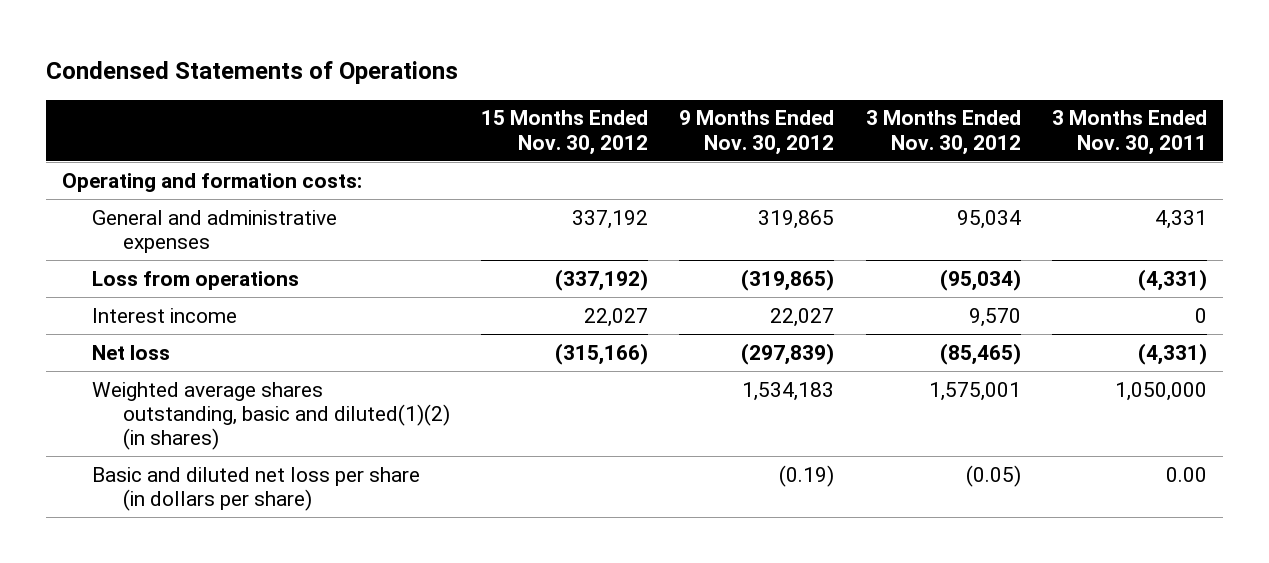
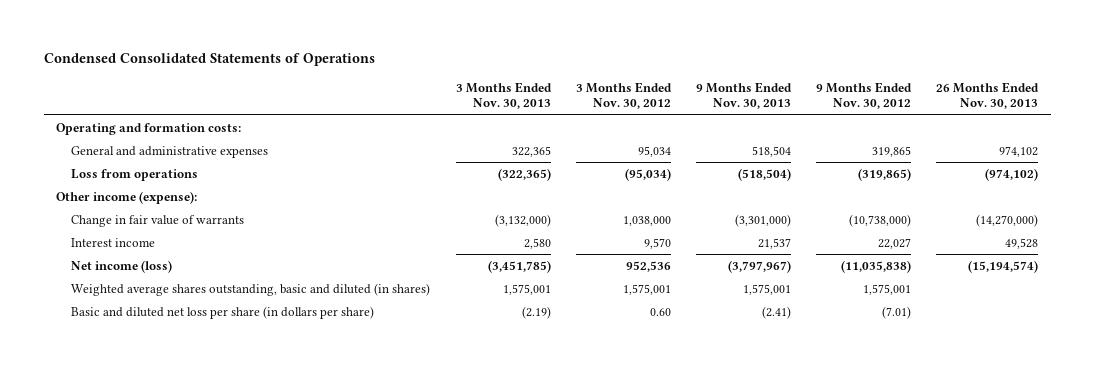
- Condensed Statements of Operations
+ Condensed Consolidated Statements of Operations
- | 15 Months Ended Nov. 30, 2012 | 9 Months Ended Nov. 30, 2012 | 3 Months Ended Nov. 30, 2012 | 3 Months Ended Nov. 30, 2011
+ | 3 Months Ended Nov. 30, 2013 | 3 Months Ended Nov. 30, 2012 | 9 Months Ended Nov. 30, 2013 | 9 Months Ended Nov. 30, 2012 | 26 Months Ended Nov. 30, 2013
+ Other income (expense):
+ Change in fair value of warrants | (3,132,000) | 1,038,000 | (3,301,000) | (10,738,000) | (14,270,000)
- Net loss | (315,166) | (297,839) | (85,465) | (4,331)
- Weighted average shares outstanding, basic and diluted(1)(2) (in shares) | | 1,534,183 | 1,575,001 | 1,050,000
- Basic and diluted net loss per share (in dollars per share) | | (0.19) | (0.05) | 0.00
+ Net income (loss) | (3,451,785) | 952,536 | (3,797,967) | (11,035,838) | (15,194,574)
+ Weighted average shares outstanding, basic and diluted (in shares) | 1,575,001 | 1,575,001 | 1,575,001 | 1,575,001 |
+ Basic and diluted net loss per share (in dollars per share) | (2.19) | 0.60 | (2.41) | (7.01) |

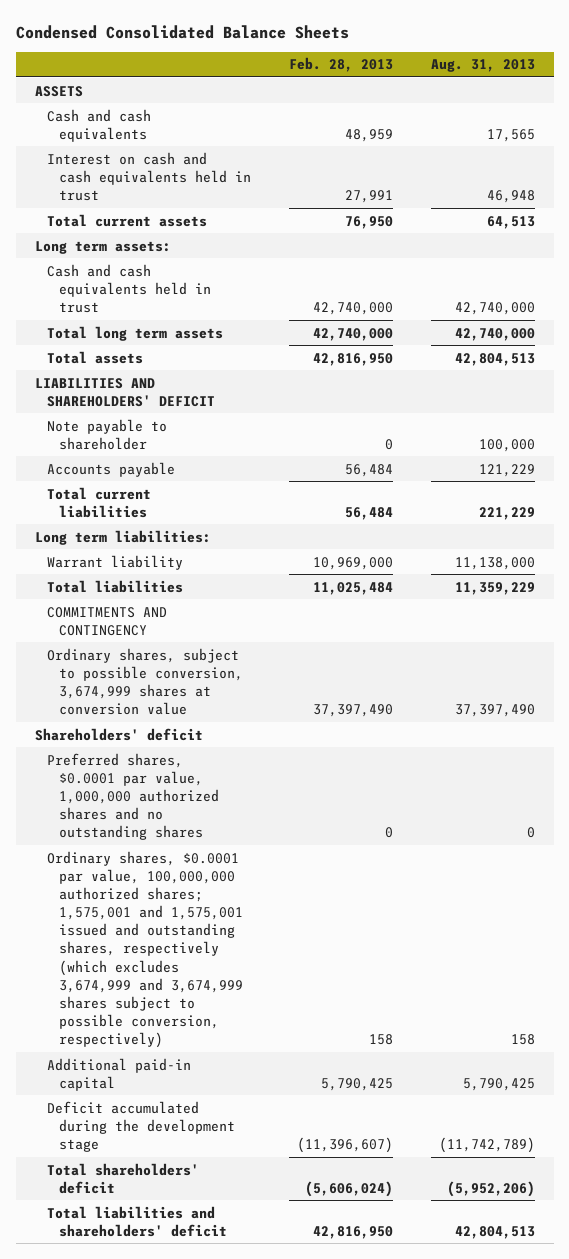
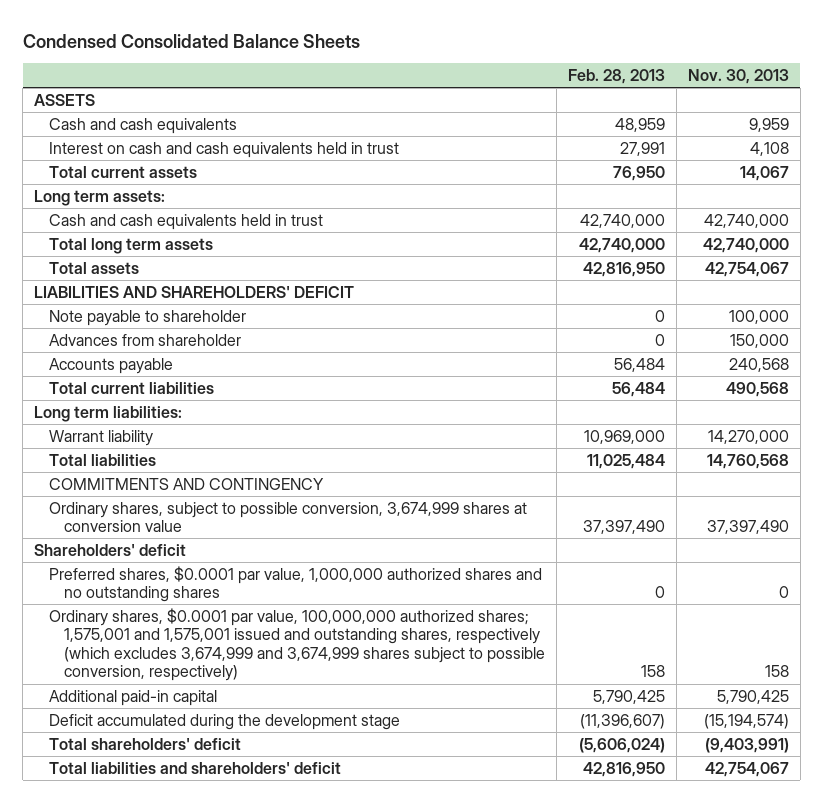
- | Feb. 28, 2013 | Aug. 31, 2013
+ | Feb. 28, 2013 | Nov. 30, 2013
+ Advances from shareholder | 0 | 150,000

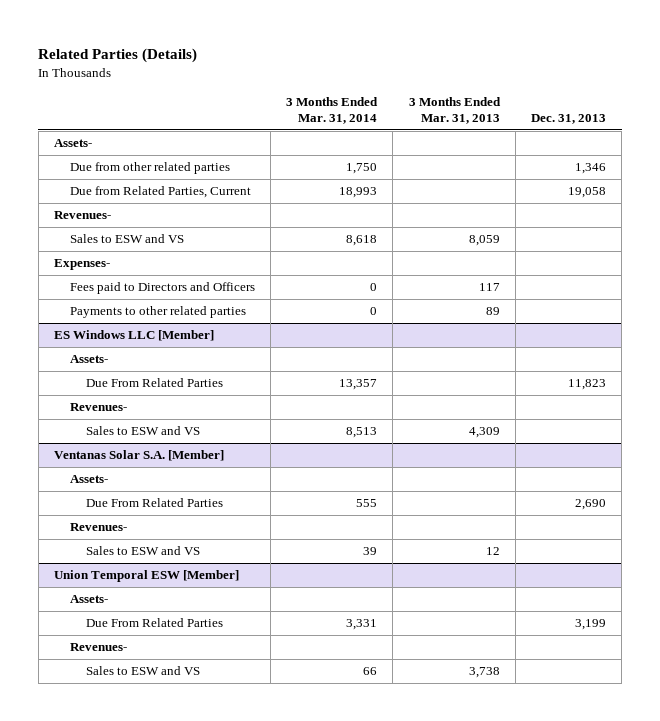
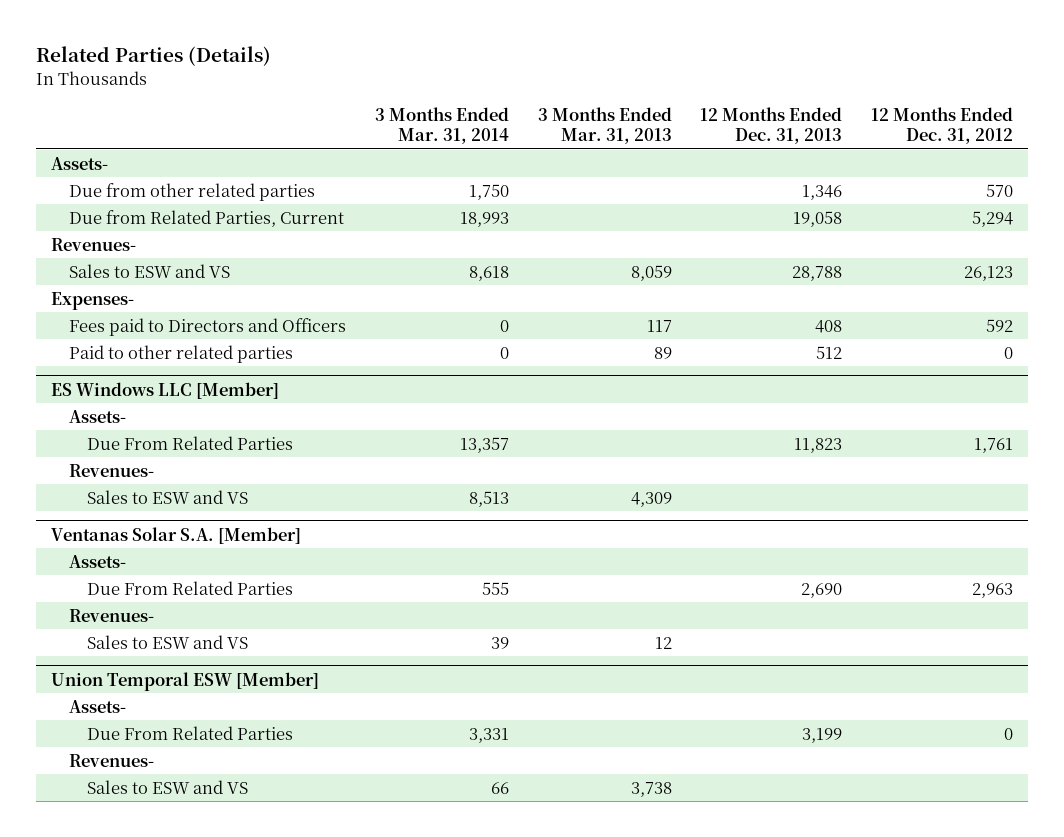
- | 3 Months Ended Mar. 31, 2014 | 3 Months Ended Mar. 31, 2013 | Dec. 31, 2013
+ | 3 Months Ended Mar. 31, 2014 | 3 Months Ended Mar. 31, 2013 | 12 Months Ended Dec. 31, 2013 | 12 Months Ended Dec. 31, 2012
- Payments to other related parties | 0 | 89 |
+ Paid to other related parties | 0 | 89 | 512 | 0

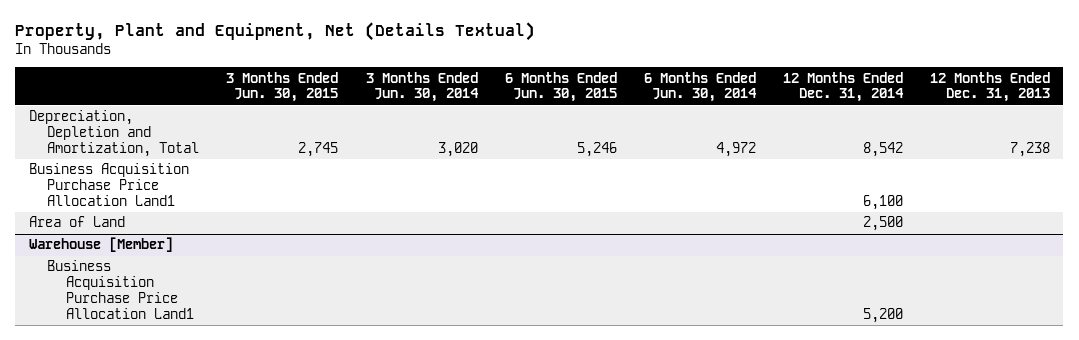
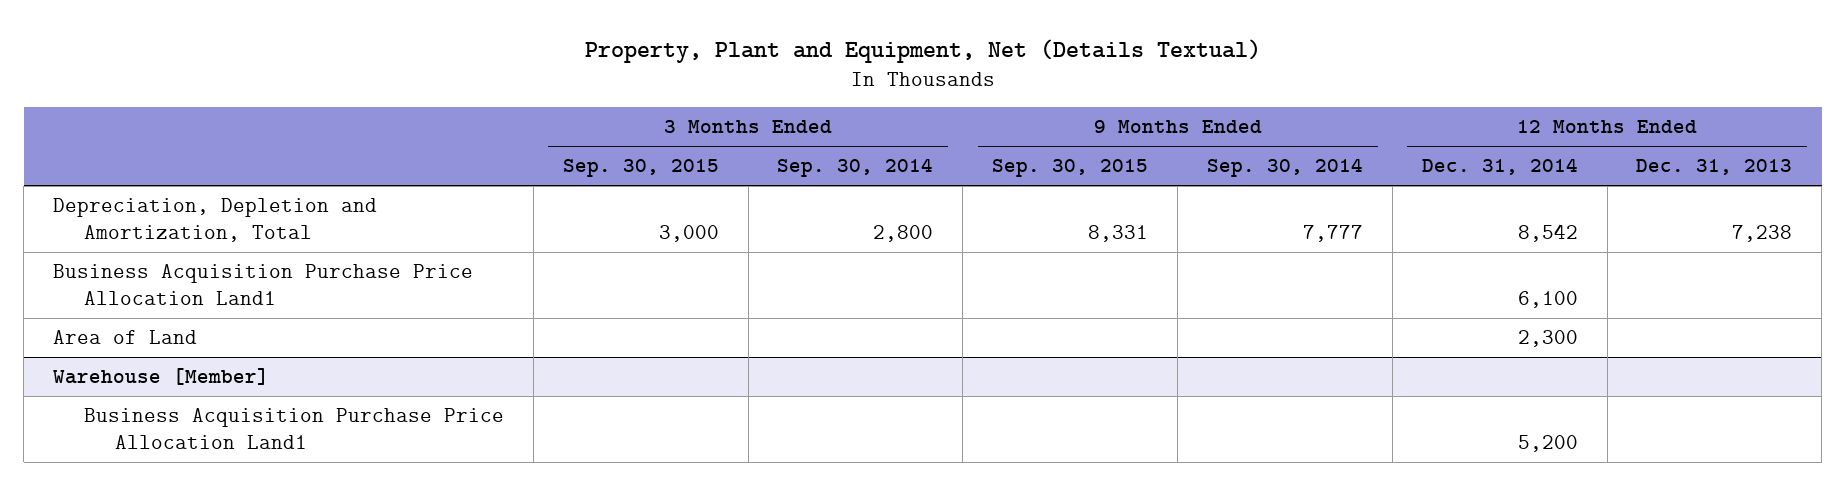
- | 3 Months Ended Jun. 30, 2015 | 3 Months Ended Jun. 30, 2014 | 6 Months Ended Jun. 30, 2015 | 6 Months Ended Jun. 30, 2014 | 12 Months Ended Dec. 31, 2014 | 12 Months Ended Dec. 31, 2013
+ | 3 Months Ended Sep. 30, 2015 | 3 Months Ended Sep. 30, 2014 | 9 Months Ended Sep. 30, 2015 | 9 Months Ended Sep. 30, 2014 | 12 Months Ended Dec. 31, 2014 | 12 Months Ended Dec. 31, 2013
- Area of Land | | | | | 2,500 |
+ Area of Land | | | | | 2,300 |

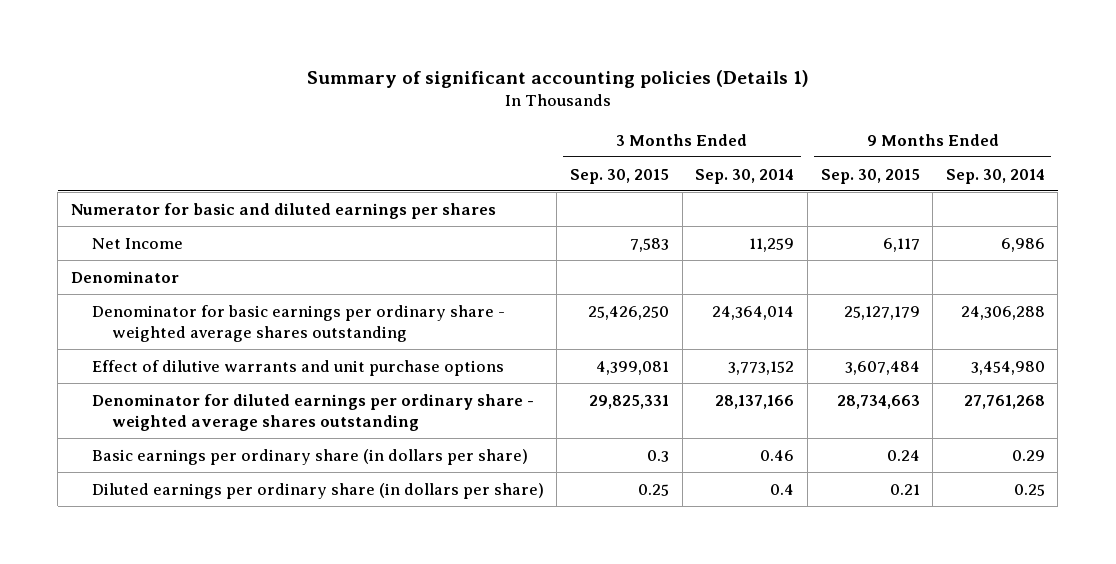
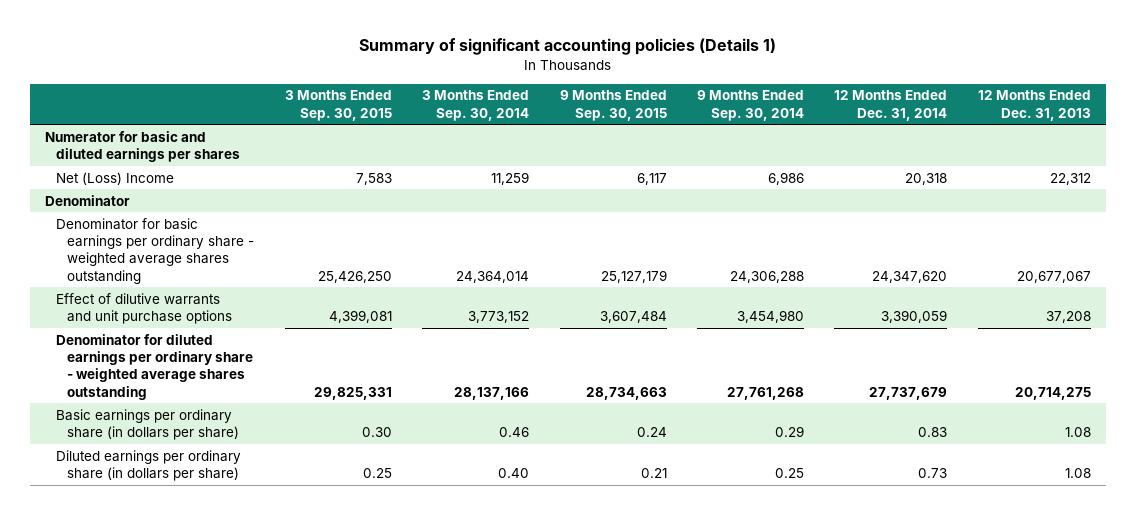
- | 3 Months Ended Sep. 30, 2015 | 3 Months Ended Sep. 30, 2014 | 9 Months Ended Sep. 30, 2015 | 9 Months Ended Sep. 30, 2014
+ | 3 Months Ended Sep. 30, 2015 | 3 Months Ended Sep. 30, 2014 | 9 Months Ended Sep. 30, 2015 | 9 Months Ended Sep. 30, 2014 | 12 Months Ended Dec. 31, 2014 | 12 Months Ended Dec. 31, 2013
- Net Income | 7,583 | 11,259 | 6,117 | 6,986
+ Net (Loss) Income | 7,583 | 11,259 | 6,117 | 6,986 | 20,318 | 22,312
- Basic earnings per ordinary share (in dollars per share) | 0.3 | 0.46 | 0.24 | 0.29
- Diluted earnings per ordinary share (in dollars per share) | 0.25 | 0.4 | 0.21 | 0.25
+ Basic earnings per ordinary share (in dollars per share) | 0.30 | 0.46 | 0.24 | 0.29 | 0.83 | 1.08
+ Diluted earnings per ordinary share (in dollars per share) | 0.25 | 0.40 | 0.21 | 0.25 | 0.73 | 1.08

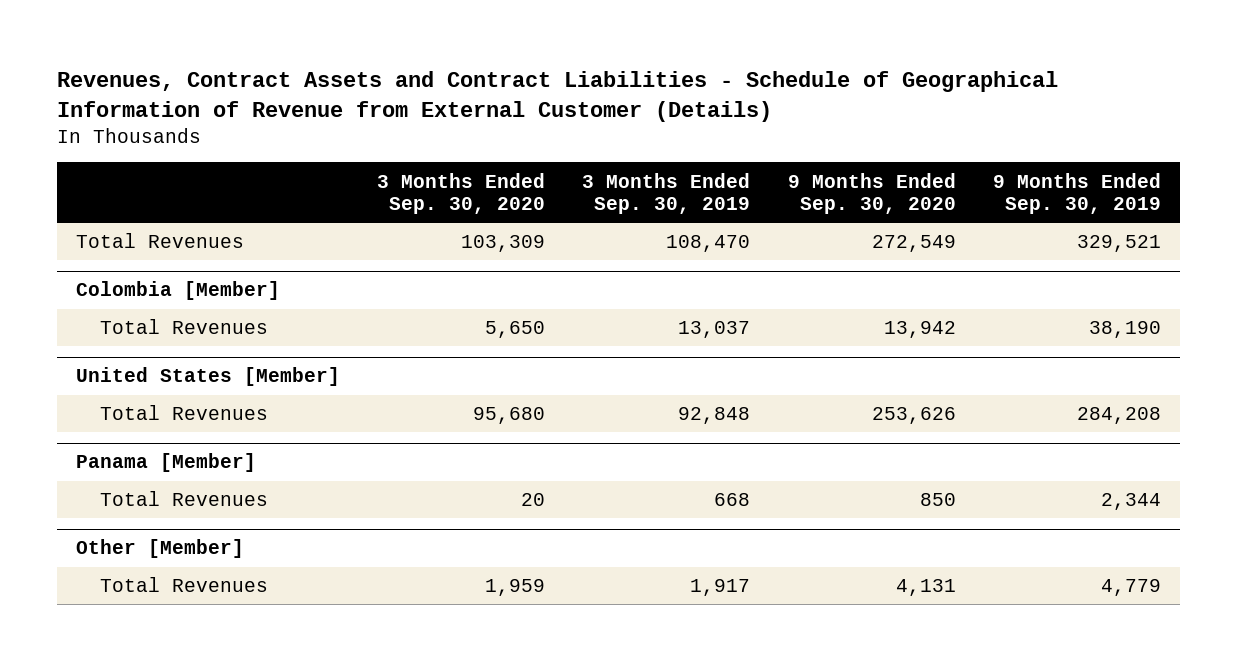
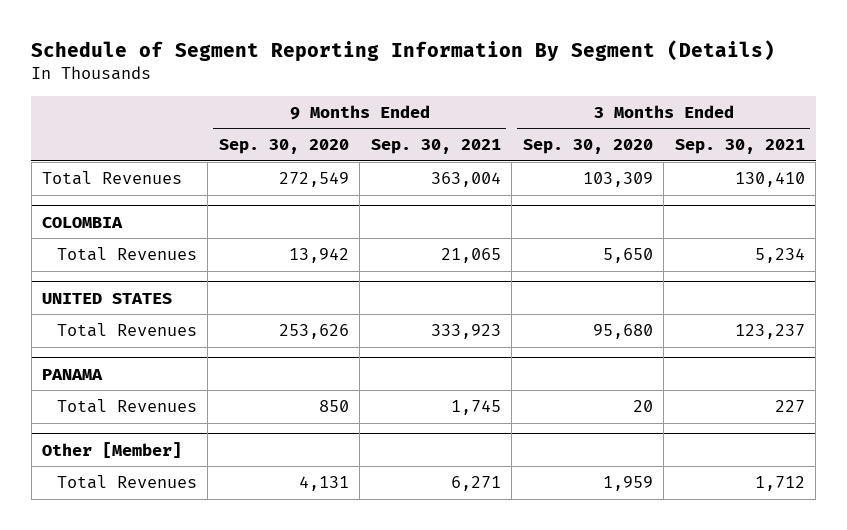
- Revenues, Contract Assets and Contract Liabilities - Schedule of Geographical Information of Revenue from External Customer (Details)
+ Schedule of Segment Reporting Information By Segment (Details)
- | 3 Months Ended Sep. 30, 2020 | 3 Months Ended Sep. 30, 2019 | 9 Months Ended Sep. 30, 2020 | 9 Months Ended Sep. 30, 2019
+ | 9 Months Ended Sep. 30, 2020 | 9 Months Ended Sep. 30, 2021 | 3 Months Ended Sep. 30, 2020 | 3 Months Ended Sep. 30, 2021
- Colombia [Member]
+ COLOMBIA
- United States [Member]
+ UNITED STATES
- Panama [Member]
+ PANAMA

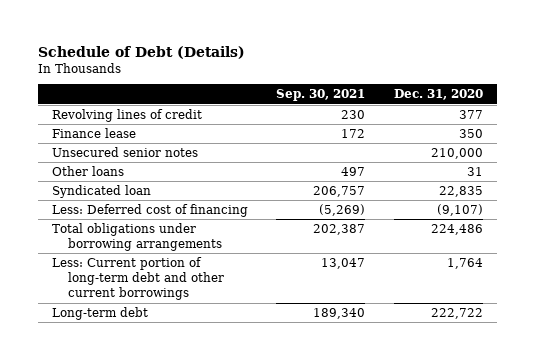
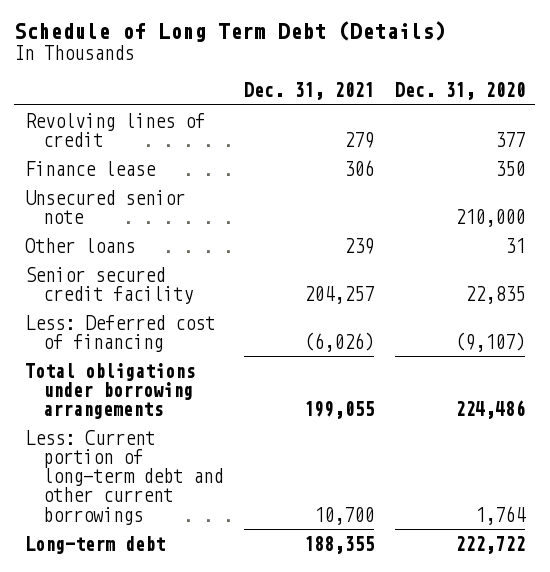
- Schedule of Debt (Details)
+ Schedule of Long Term Debt (Details)
- | Sep. 30, 2021 | Dec. 31, 2020
+ | Dec. 31, 2021 | Dec. 31, 2020
- Unsecured senior notes | | 210,000
+ Unsecured senior note | | 210,000
- Syndicated loan | 206,757 | 22,835
+ Senior secured credit facility | 204,257 | 22,835

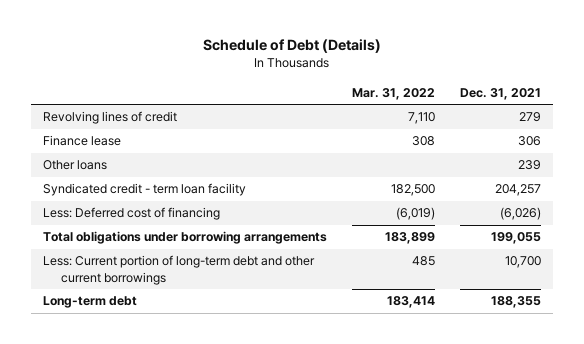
- Schedule of Long Term Debt (Details)
+ Schedule of Debt (Details)
- | Dec. 31, 2021 | Dec. 31, 2020
+ | Mar. 31, 2022 | Dec. 31, 2021
- Unsecured senior note | | 210,000
- Senior secured credit facility | 204,257 | 22,835
+ Syndicated credit - term loan facility | 182,500 | 204,257

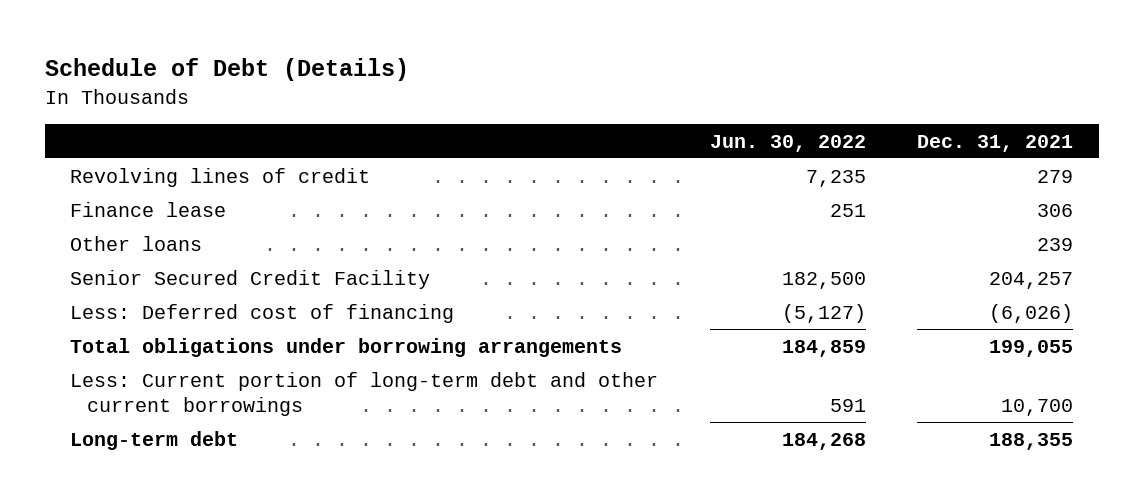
- | Mar. 31, 2022 | Dec. 31, 2021
+ | Jun. 30, 2022 | Dec. 31, 2021
- Syndicated credit - term loan facility | 182,500 | 204,257
+ Senior Secured Credit Facility | 182,500 | 204,257

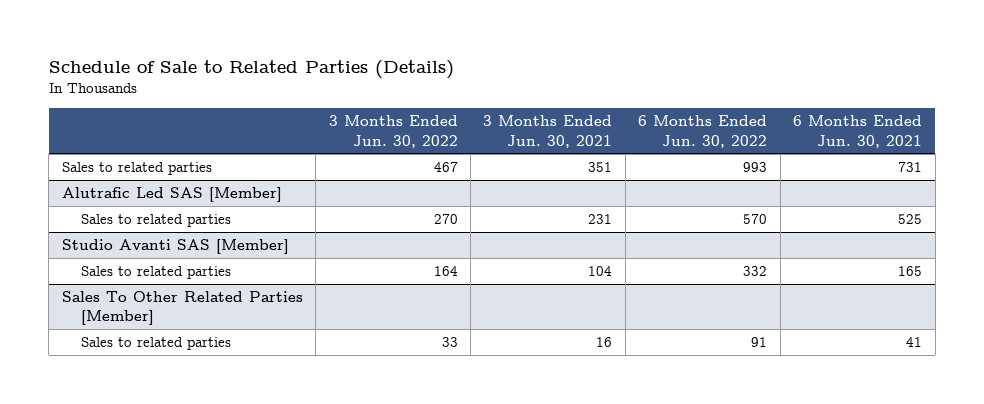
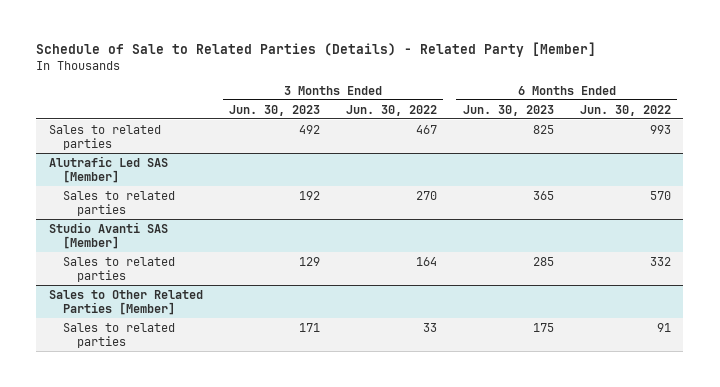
- Schedule of Sale to Related Parties (Details)
+ Schedule of Sale to Related Parties (Details) - Related Party [Member]
- | 3 Months Ended Jun. 30, 2022 | 3 Months Ended Jun. 30, 2021 | 6 Months Ended Jun. 30, 2022 | 6 Months Ended Jun. 30, 2021
+ | 3 Months Ended Jun. 30, 2023 | 3 Months Ended Jun. 30, 2022 | 6 Months Ended Jun. 30, 2023 | 6 Months Ended Jun. 30, 2022
- Sales To Other Related Parties [Member]
+ Sales to Other Related Parties [Member]

